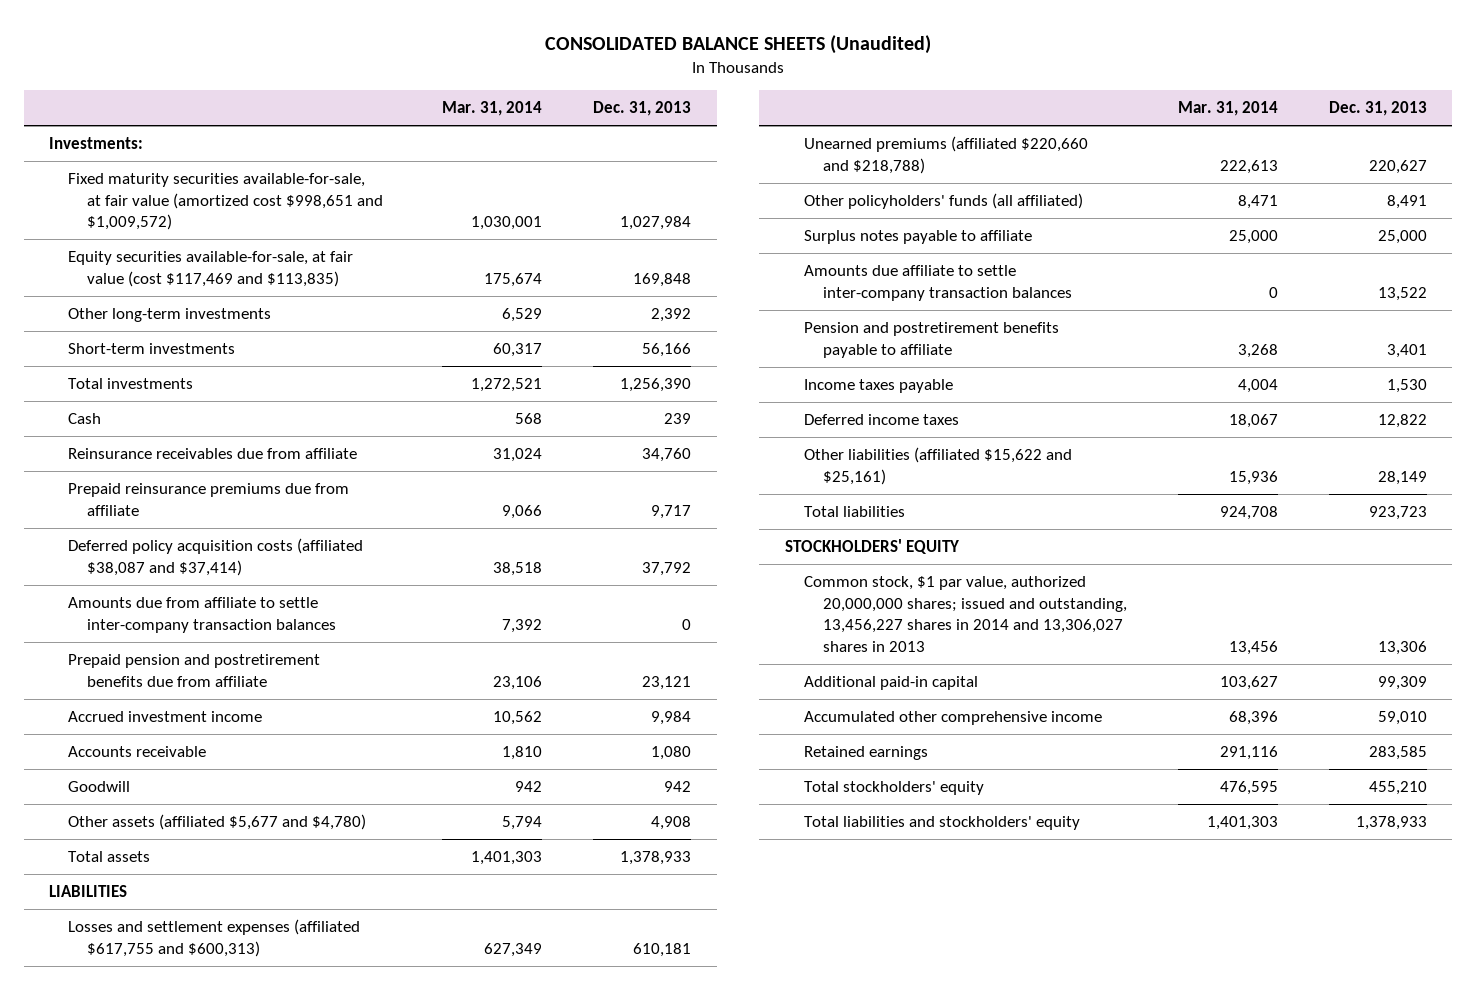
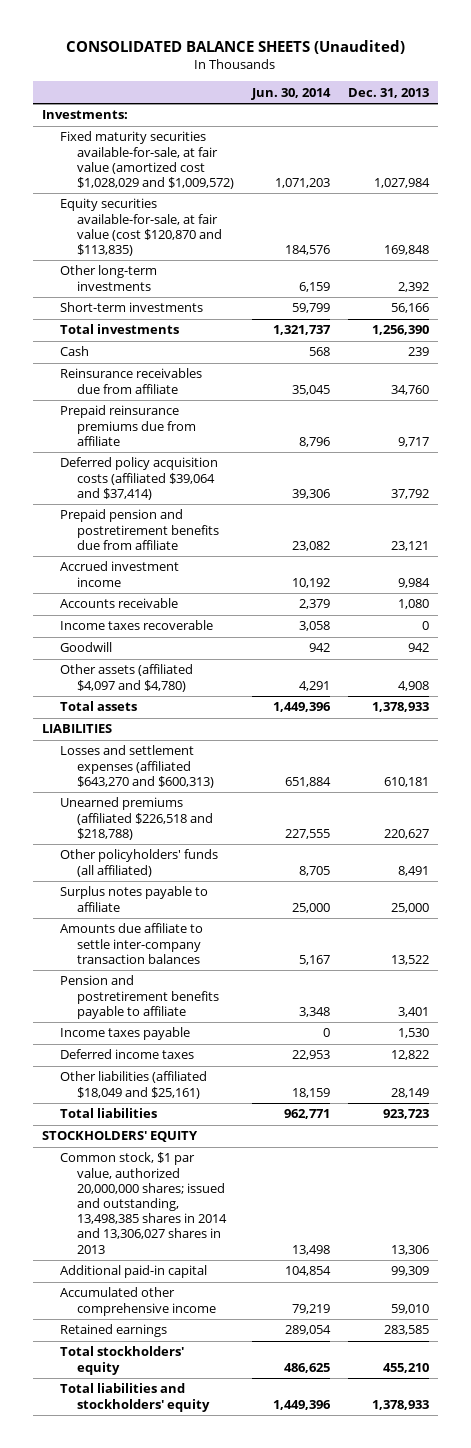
- | Mar. 31, 2014 | Dec. 31, 2013
+ | Jun. 30, 2014 | Dec. 31, 2013
- Fixed maturity securities available-for-sale, at fair value (amortized cost $998,651 and $1,009,572) | 1,030,001 | 1,027,984
- Equity securities available-for-sale, at fair value (cost $117,469 and $113,835) | 175,674 | 169,848
+ Fixed maturity securities available-for-sale, at fair value (amortized cost $1,028,029 and $1,009,572) | 1,071,203 | 1,027,984
+ Equity securities available-for-sale, at fair value (cost $120,870 and $113,835) | 184,576 | 169,848
- Deferred policy acquisition costs (affiliated $38,087 and $37,414) | 38,518 | 37,792
- Amounts due from affiliate to settle inter-company transaction balances | 7,392 | 0
+ Deferred policy acquisition costs (affiliated $39,064 and $37,414) | 39,306 | 37,792
+ Income taxes recoverable | 3,058 | 0
- Other assets (affiliated $5,677 and $4,780) | 5,794 | 4,908
+ Other assets (affiliated $4,097 and $4,780) | 4,291 | 4,908
- Losses and settlement expenses (affiliated $617,755 and $600,313) | 627,349 | 610,181
- Unearned premiums (affiliated $220,660 and $218,788) | 222,613 | 220,627
+ Losses and settlement expenses (affiliated $643,270 and $600,313) | 651,884 | 610,181
+ Unearned premiums (affiliated $226,518 and $218,788) | 227,555 | 220,627
- Other liabilities (affiliated $15,622 and $25,161) | 15,936 | 28,149
+ Other liabilities (affiliated $18,049 and $25,161) | 18,159 | 28,149
- Common stock, $1 par value, authorized 20,000,000 shares; issued and outstanding, 13,456,227 shares in 2014 and 13,306,027 shares in 2013 | 13,456 | 13,306
+ Common stock, $1 par value, authorized 20,000,000 shares; issued and outstanding, 13,498,385 shares in 2014 and 13,306,027 shares in 2013 | 13,498 | 13,306

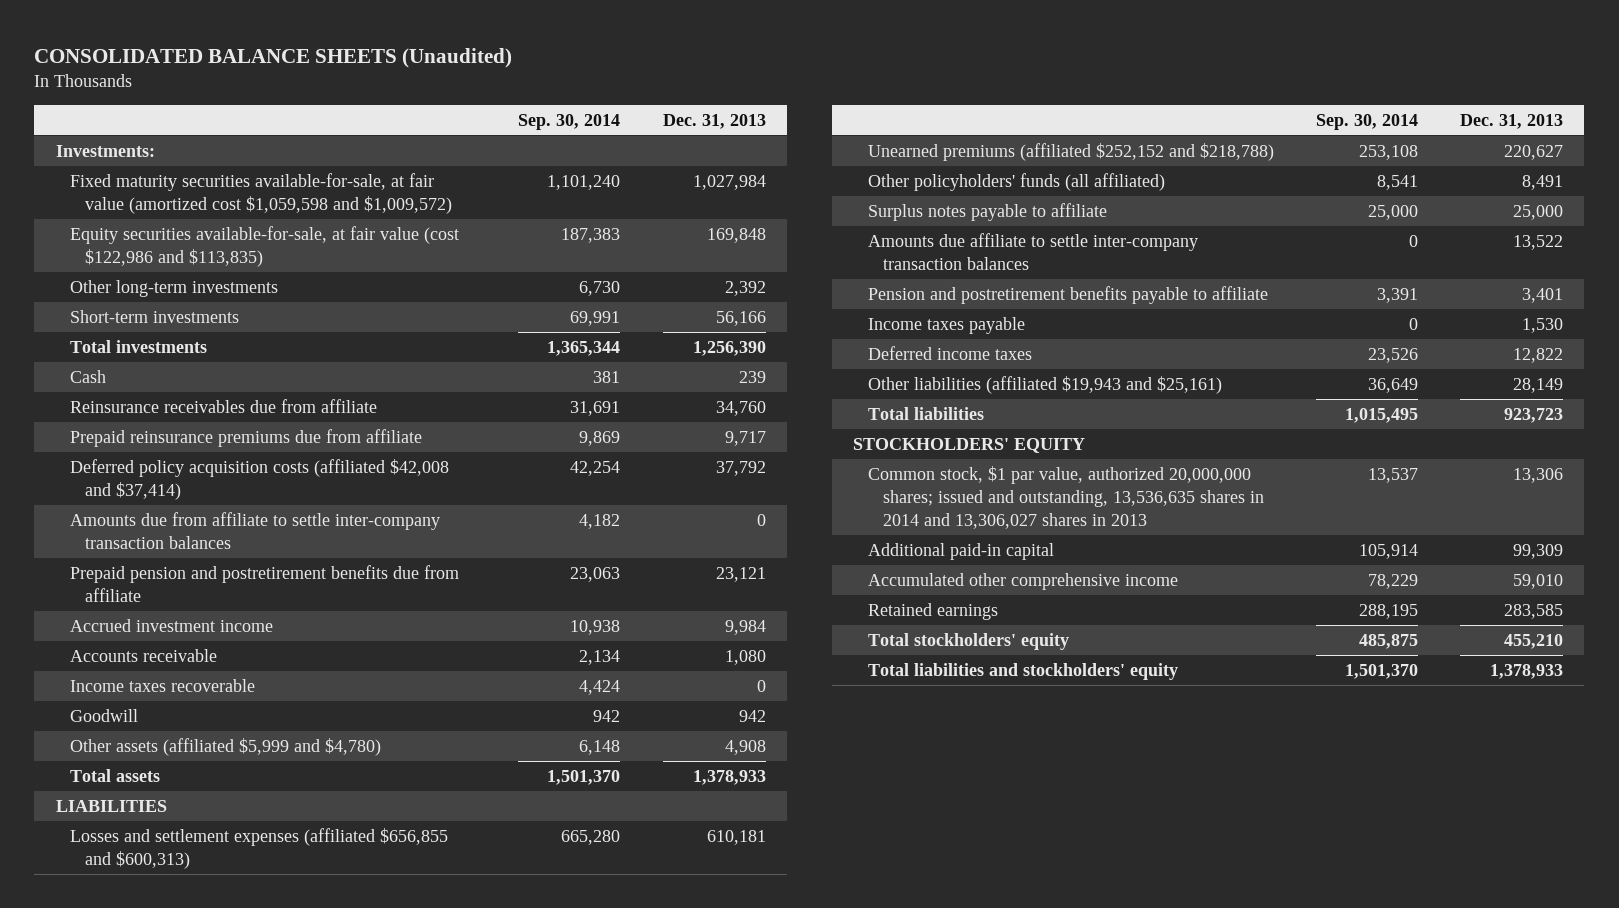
- | Jun. 30, 2014 | Dec. 31, 2013
+ | Sep. 30, 2014 | Dec. 31, 2013
- Fixed maturity securities available-for-sale, at fair value (amortized cost $1,028,029 and $1,009,572) | 1,071,203 | 1,027,984
- Equity securities available-for-sale, at fair value (cost $120,870 and $113,835) | 184,576 | 169,848
+ Fixed maturity securities available-for-sale, at fair value (amortized cost $1,059,598 and $1,009,572) | 1,101,240 | 1,027,984
+ Equity securities available-for-sale, at fair value (cost $122,986 and $113,835) | 187,383 | 169,848
- Deferred policy acquisition costs (affiliated $39,064 and $37,414) | 39,306 | 37,792
+ Deferred policy acquisition costs (affiliated $42,008 and $37,414) | 42,254 | 37,792
+ Amounts due from affiliate to settle inter-company transaction balances | 4,182 | 0
- Other assets (affiliated $4,097 and $4,780) | 4,291 | 4,908
+ Other assets (affiliated $5,999 and $4,780) | 6,148 | 4,908
- Losses and settlement expenses (affiliated $643,270 and $600,313) | 651,884 | 610,181
- Unearned premiums (affiliated $226,518 and $218,788) | 227,555 | 220,627
+ Losses and settlement expenses (affiliated $656,855 and $600,313) | 665,280 | 610,181
+ Unearned premiums (affiliated $252,152 and $218,788) | 253,108 | 220,627
- Other liabilities (affiliated $18,049 and $25,161) | 18,159 | 28,149
+ Other liabilities (affiliated $19,943 and $25,161) | 36,649 | 28,149
- Common stock, $1 par value, authorized 20,000,000 shares; issued and outstanding, 13,498,385 shares in 2014 and 13,306,027 shares in 2013 | 13,498 | 13,306
+ Common stock, $1 par value, authorized 20,000,000 shares; issued and outstanding, 13,536,635 shares in 2014 and 13,306,027 shares in 2013 | 13,537 | 13,306

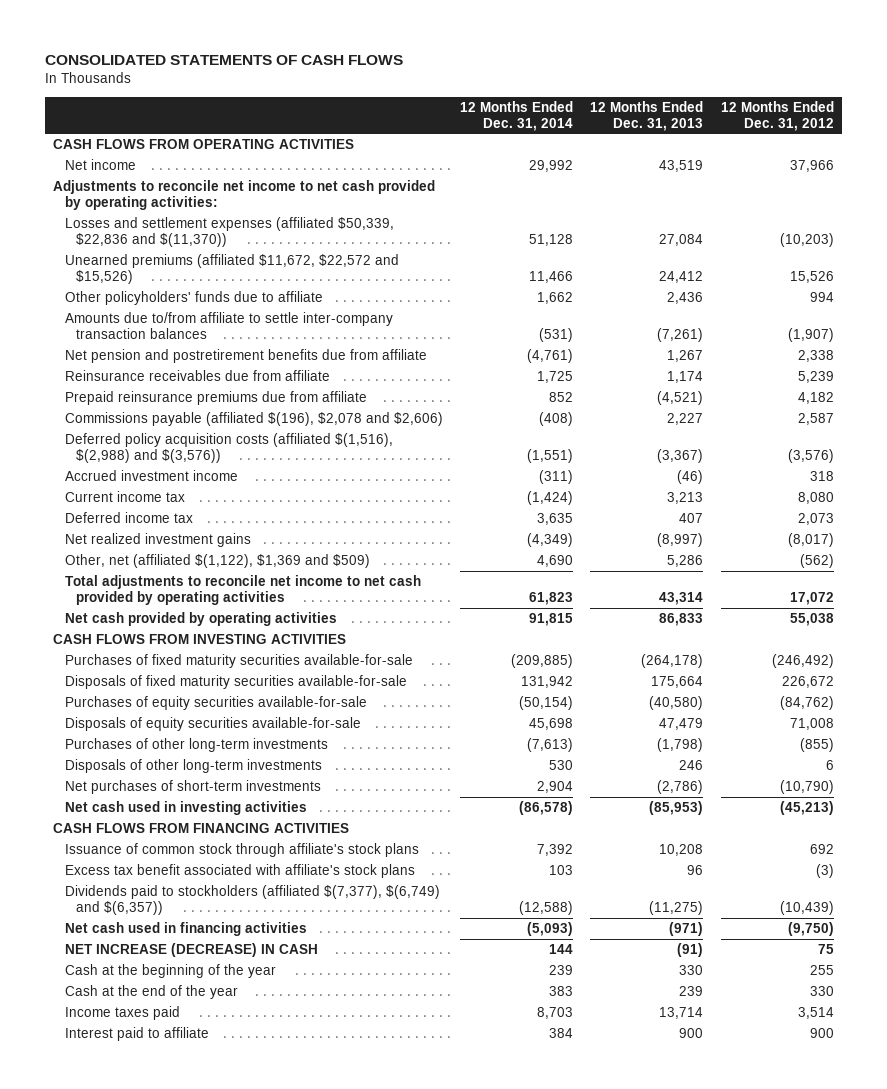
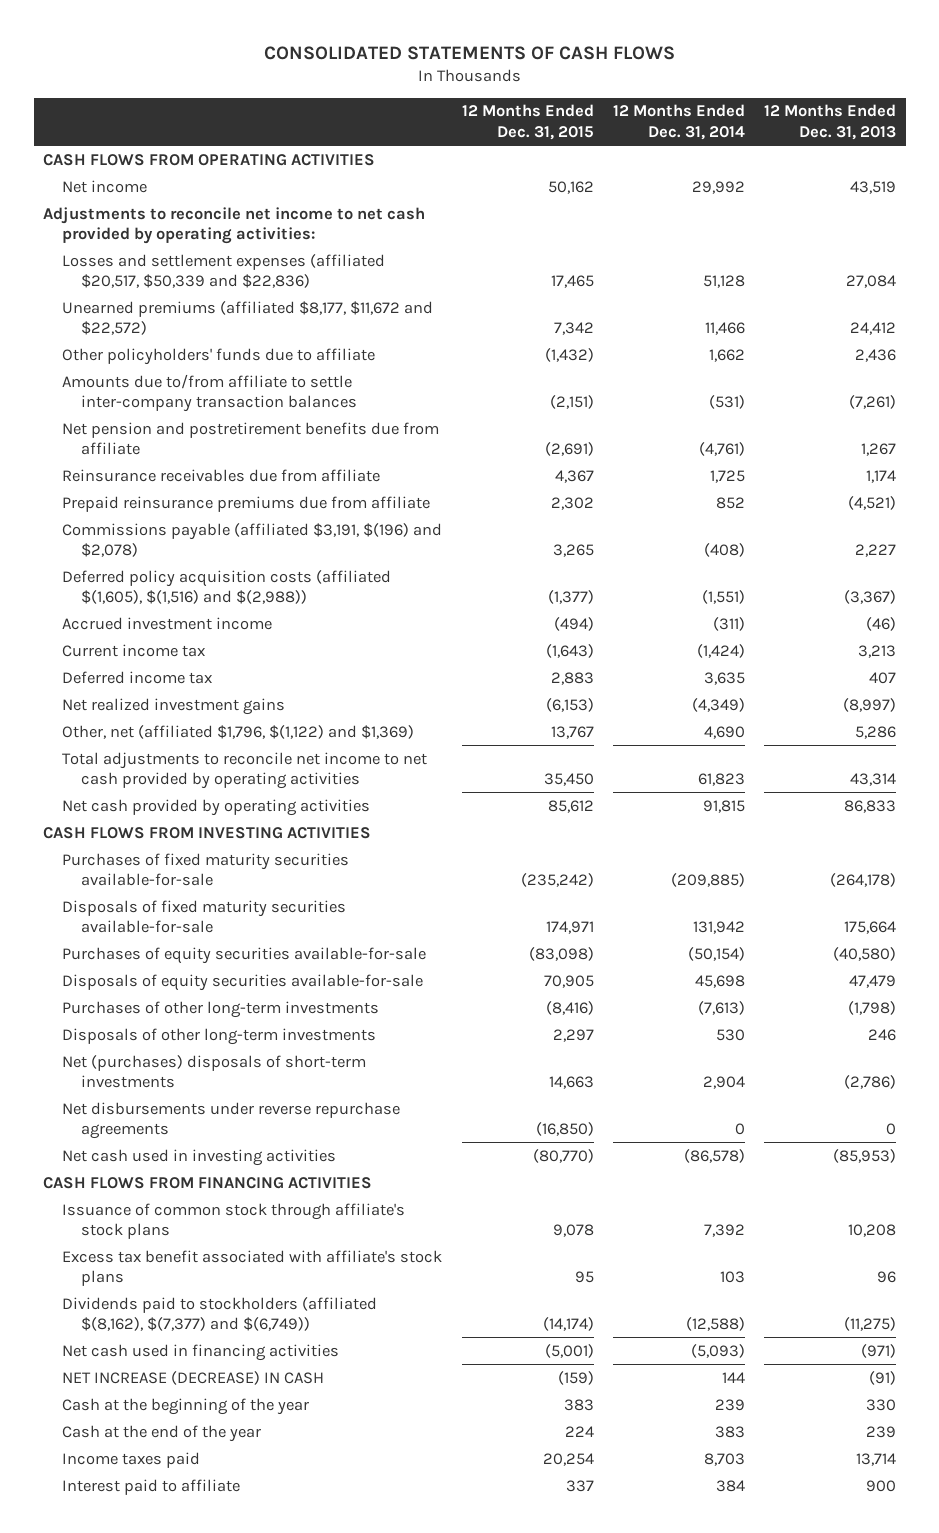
- | 12 Months Ended Dec. 31, 2014 | 12 Months Ended Dec. 31, 2013 | 12 Months Ended Dec. 31, 2012
+ | 12 Months Ended Dec. 31, 2015 | 12 Months Ended Dec. 31, 2014 | 12 Months Ended Dec. 31, 2013
- Losses and settlement expenses (affiliated $50,339, $22,836 and $(11,370)) | 51,128 | 27,084 | (10,203)
- Unearned premiums (affiliated $11,672, $22,572 and $15,526) | 11,466 | 24,412 | 15,526
+ Losses and settlement expenses (affiliated $20,517, $50,339 and $22,836) | 17,465 | 51,128 | 27,084
+ Unearned premiums (affiliated $8,177, $11,672 and $22,572) | 7,342 | 11,466 | 24,412
- Commissions payable (affiliated $(196), $2,078 and $2,606) | (408) | 2,227 | 2,587
- Deferred policy acquisition costs (affiliated $(1,516), $(2,988) and $(3,576)) | (1,551) | (3,367) | (3,576)
+ Commissions payable (affiliated $3,191, $(196) and $2,078) | 3,265 | (408) | 2,227
+ Deferred policy acquisition costs (affiliated $(1,605), $(1,516) and $(2,988)) | (1,377) | (1,551) | (3,367)
- Other, net (affiliated $(1,122), $1,369 and $509) | 4,690 | 5,286 | (562)
+ Other, net (affiliated $1,796, $(1,122) and $1,369) | 13,767 | 4,690 | 5,286
- Net purchases of short-term investments | 2,904 | (2,786) | (10,790)
+ Net (purchases) disposals of short-term investments | 14,663 | 2,904 | (2,786)
+ Net disbursements under reverse repurchase agreements | (16,850) | 0 | 0
- Dividends paid to stockholders (affiliated $(7,377), $(6,749) and $(6,357)) | (12,588) | (11,275) | (10,439)
+ Dividends paid to stockholders (affiliated $(8,162), $(7,377) and $(6,749)) | (14,174) | (12,588) | (11,275)

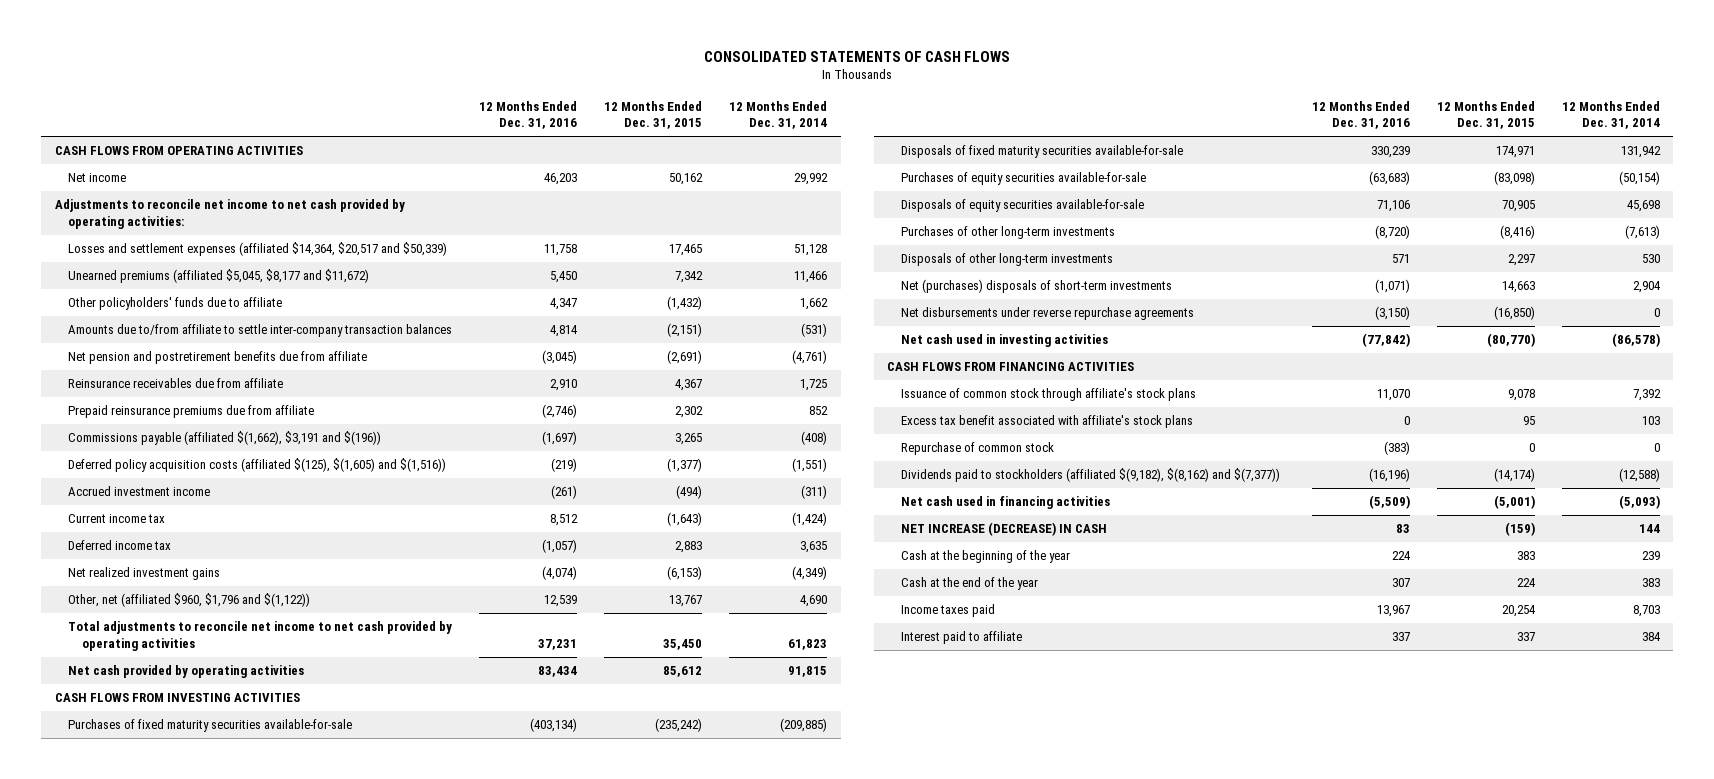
- | 12 Months Ended Dec. 31, 2015 | 12 Months Ended Dec. 31, 2014 | 12 Months Ended Dec. 31, 2013
+ | 12 Months Ended Dec. 31, 2016 | 12 Months Ended Dec. 31, 2015 | 12 Months Ended Dec. 31, 2014
- Losses and settlement expenses (affiliated $20,517, $50,339 and $22,836) | 17,465 | 51,128 | 27,084
- Unearned premiums (affiliated $8,177, $11,672 and $22,572) | 7,342 | 11,466 | 24,412
+ Losses and settlement expenses (affiliated $14,364, $20,517 and $50,339) | 11,758 | 17,465 | 51,128
+ Unearned premiums (affiliated $5,045, $8,177 and $11,672) | 5,450 | 7,342 | 11,466
- Commissions payable (affiliated $3,191, $(196) and $2,078) | 3,265 | (408) | 2,227
- Deferred policy acquisition costs (affiliated $(1,605), $(1,516) and $(2,988)) | (1,377) | (1,551) | (3,367)
+ Commissions payable (affiliated $(1,662), $3,191 and $(196)) | (1,697) | 3,265 | (408)
+ Deferred policy acquisition costs (affiliated $(125), $(1,605) and $(1,516)) | (219) | (1,377) | (1,551)
- Other, net (affiliated $1,796, $(1,122) and $1,369) | 13,767 | 4,690 | 5,286
+ Other, net (affiliated $960, $1,796 and $(1,122)) | 12,539 | 13,767 | 4,690
- Dividends paid to stockholders (affiliated $(8,162), $(7,377) and $(6,749)) | (14,174) | (12,588) | (11,275)
+ Repurchase of common stock | (383) | 0 | 0
+ Dividends paid to stockholders (affiliated $(9,182), $(8,162) and $(7,377)) | (16,196) | (14,174) | (12,588)

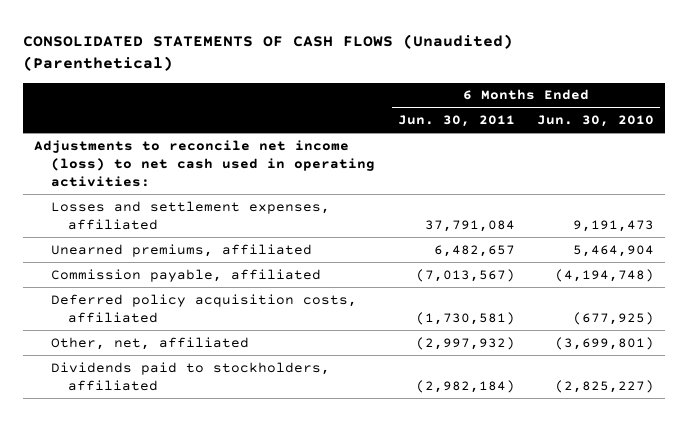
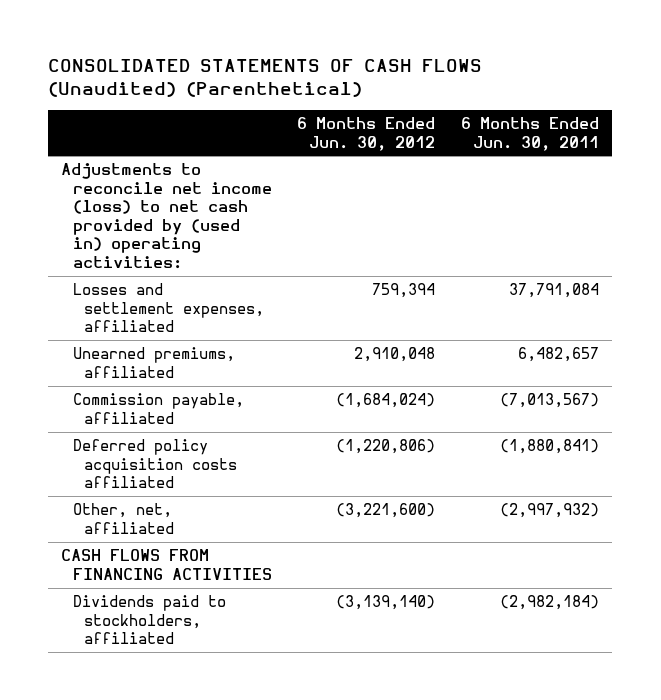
- | 6 Months Ended Jun. 30, 2011 | 6 Months Ended Jun. 30, 2010
+ | 6 Months Ended Jun. 30, 2012 | 6 Months Ended Jun. 30, 2011
- Adjustments to reconcile net income (loss) to net cash used in operating activities:
+ Adjustments to reconcile net income (loss) to net cash provided by (used in) operating activities:
- Deferred policy acquisition costs, affiliated | (1,730,581) | (677,925)
+ Deferred policy acquisition costs affiliated | (1,220,806) | (1,880,841)
+ CASH FLOWS FROM FINANCING ACTIVITIES

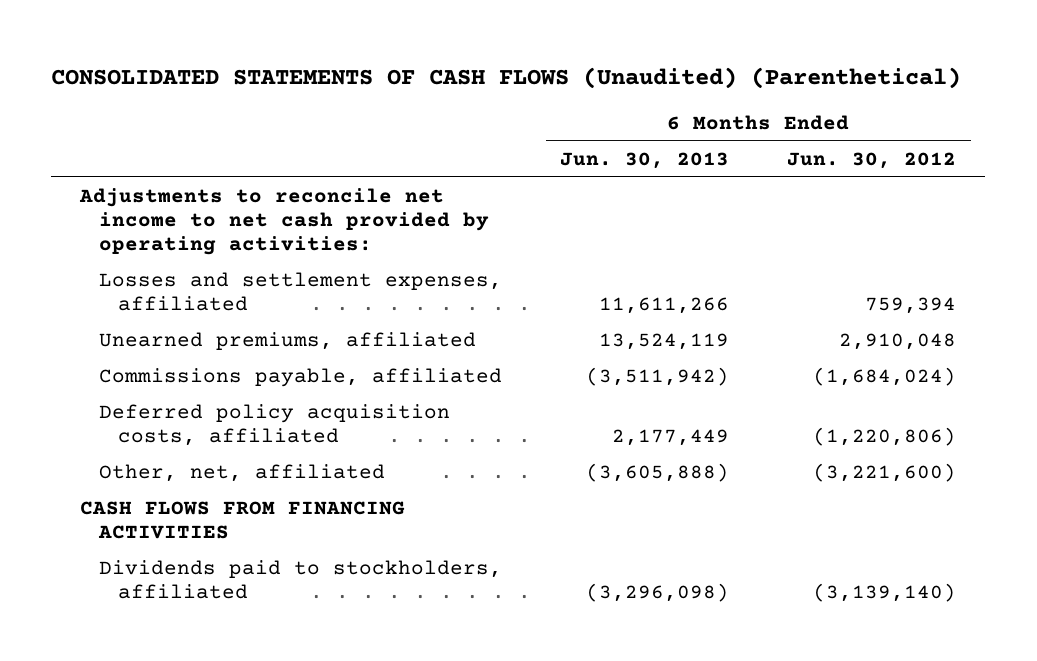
- | 6 Months Ended Jun. 30, 2012 | 6 Months Ended Jun. 30, 2011
+ | 6 Months Ended Jun. 30, 2013 | 6 Months Ended Jun. 30, 2012
- Adjustments to reconcile net income (loss) to net cash provided by (used in) operating activities:
+ Adjustments to reconcile net income to net cash provided by operating activities:
- Commission payable, affiliated | (1,684,024) | (7,013,567)
- Deferred policy acquisition costs affiliated | (1,220,806) | (1,880,841)
+ Commissions payable, affiliated | (3,511,942) | (1,684,024)
+ Deferred policy acquisition costs, affiliated | 2,177,449 | (1,220,806)

